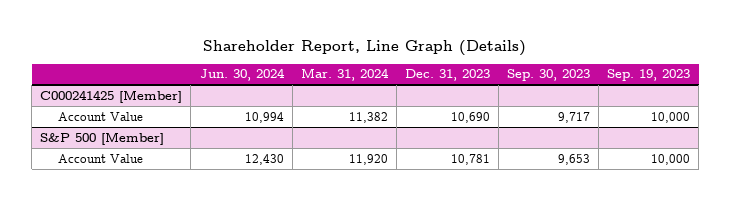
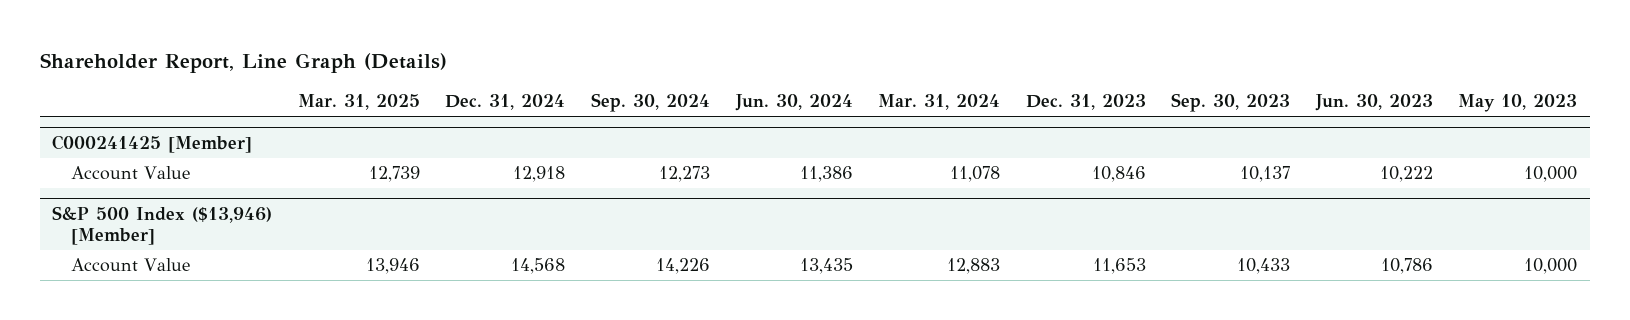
- | Jun. 30, 2024 | Mar. 31, 2024 | Dec. 31, 2023 | Sep. 30, 2023 | Sep. 19, 2023
+ | Mar. 31, 2025 | Dec. 31, 2024 | Sep. 30, 2024 | Jun. 30, 2024 | Mar. 31, 2024 | Dec. 31, 2023 | Sep. 30, 2023 | Jun. 30, 2023 | May 10, 2023
@ C000241425 [Member]
- Account Value | 10,994 | 11,382 | 10,690 | 9,717 | 10,000
- S&P 500 [Member]
- Account Value | 12,430 | 11,920 | 10,781 | 9,653 | 10,000
@ C000241425 [Member]
+ Account Value | 12,739 | 12,918 | 12,273 | 11,386 | 11,078 | 10,846 | 10,137 | 10,222 | 10,000
+ S&P 500 Index ($13,946) [Member]
+ Account Value | 13,946 | 14,568 | 14,226 | 13,435 | 12,883 | 11,653 | 10,433 | 10,786 | 10,000

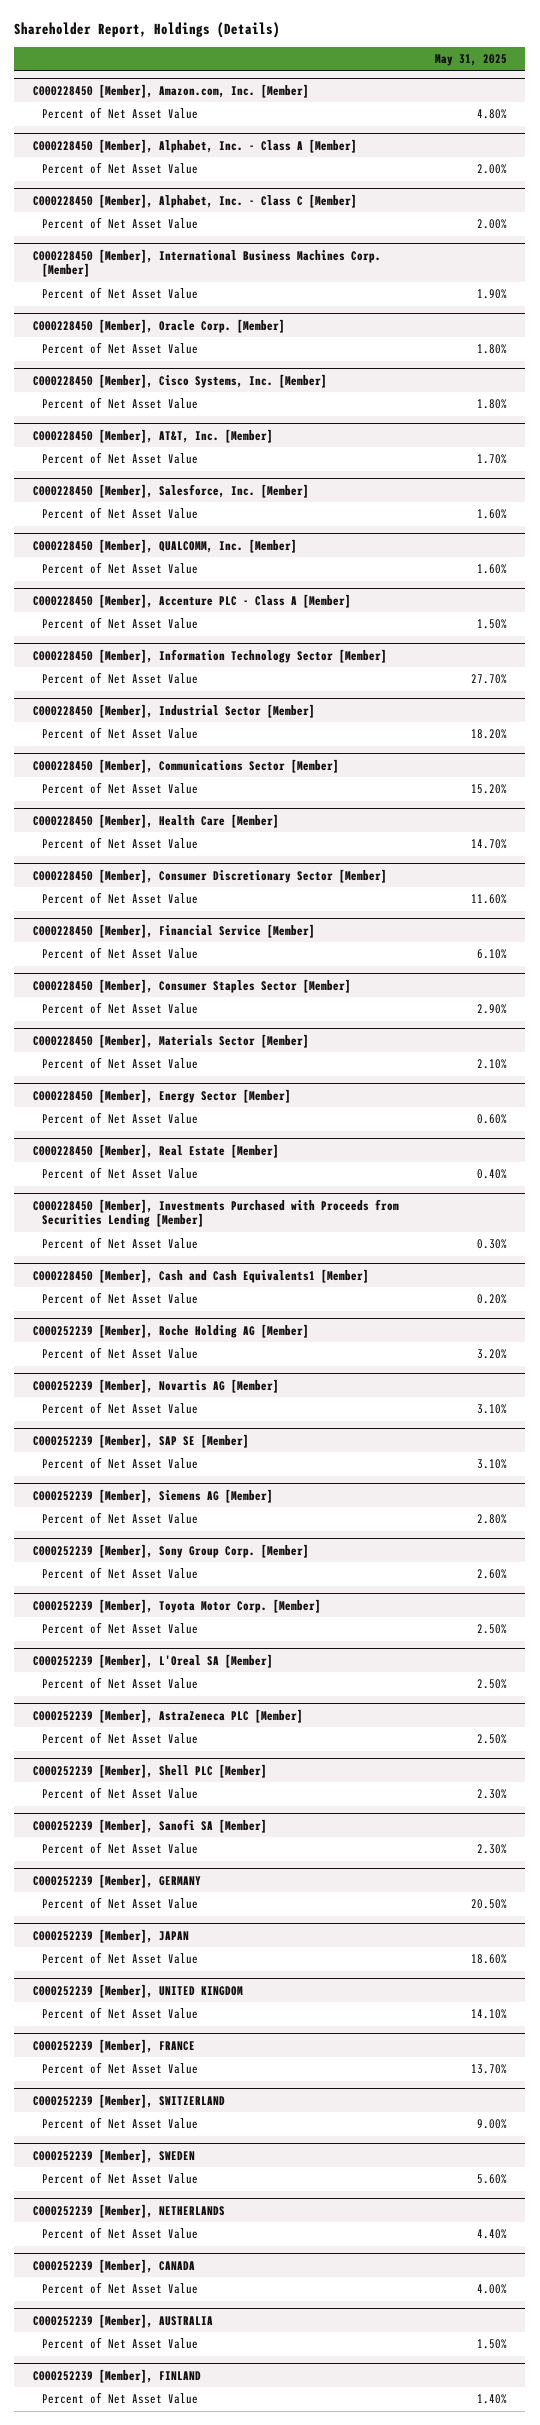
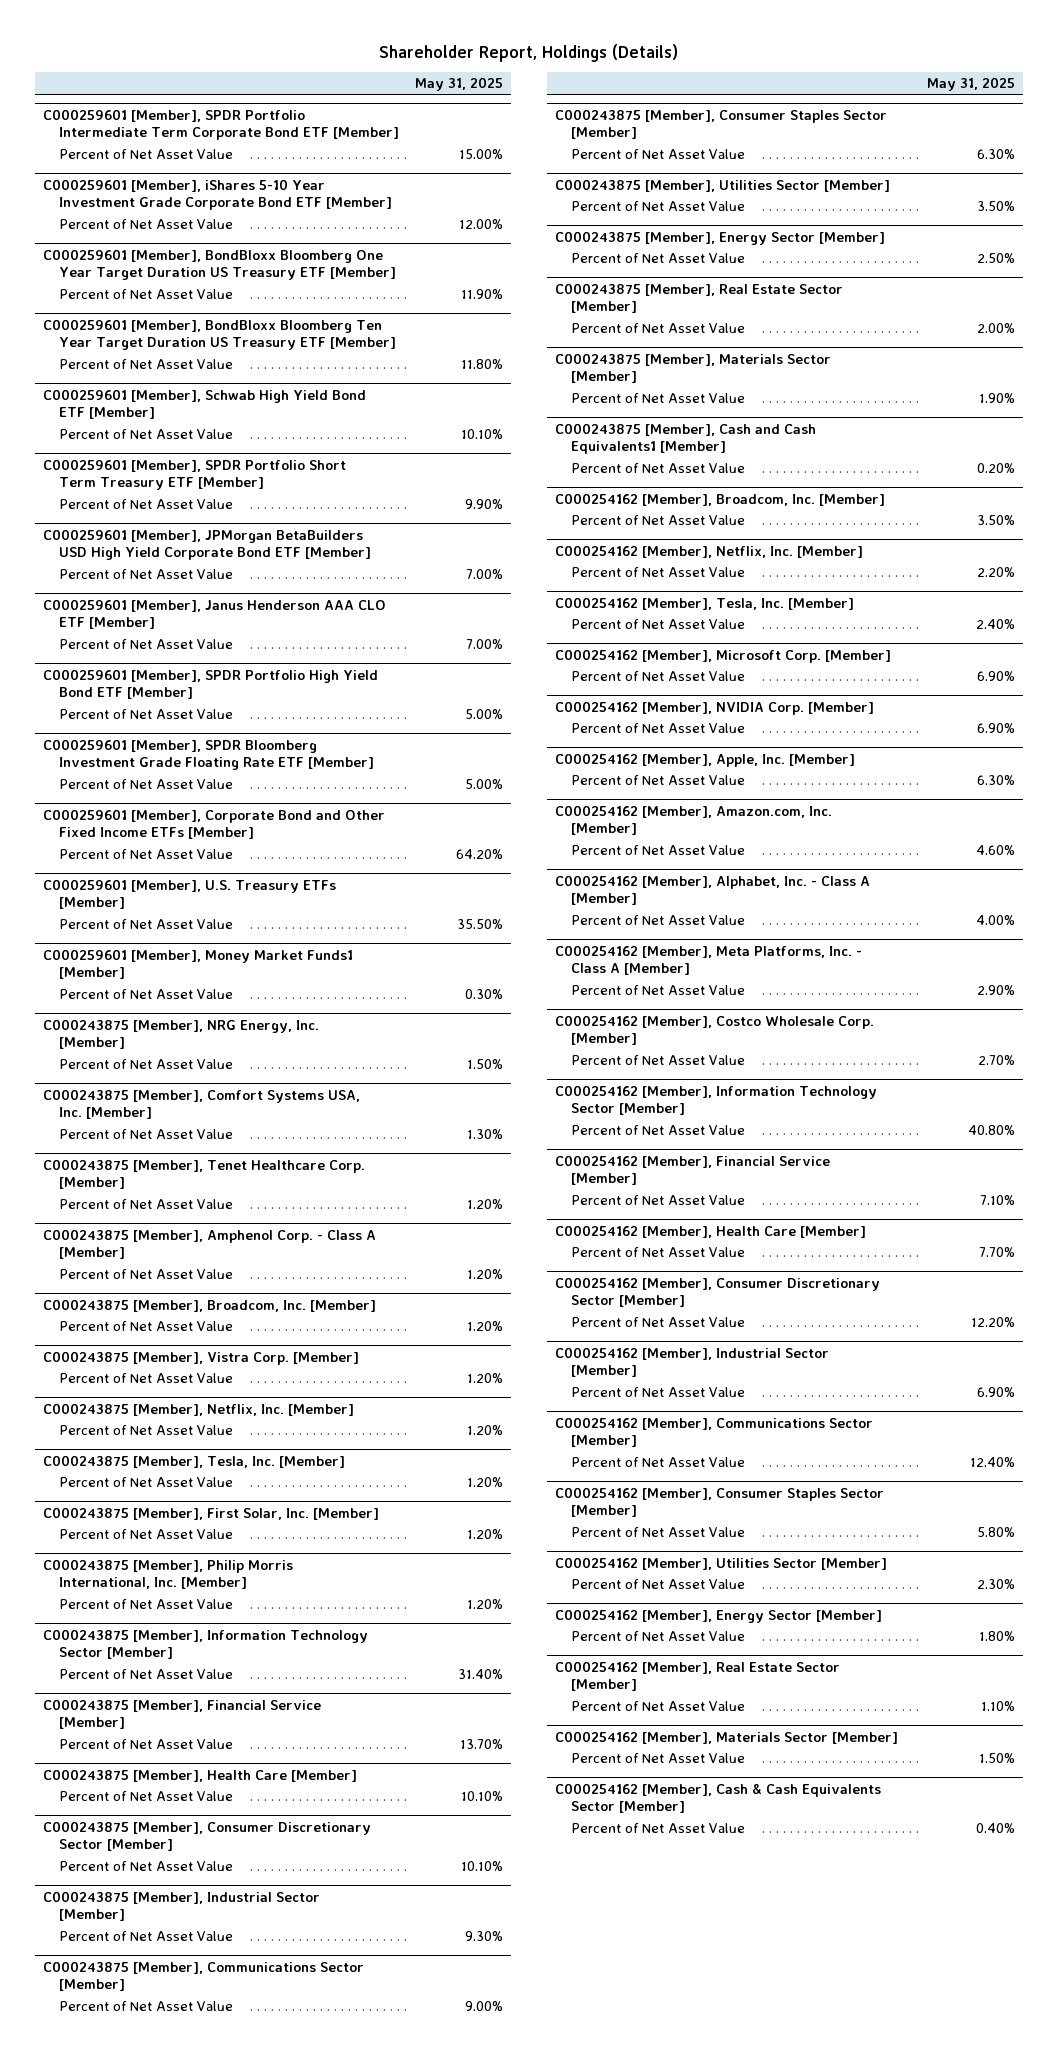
- C000228450 [Member], Amazon.com, Inc. [Member]
- Percent of Net Asset Value | 4.80%
- C000228450 [Member], Alphabet, Inc. - Class A [Member]
- Percent of Net Asset Value | 2.00%
- C000228450 [Member], Alphabet, Inc. - Class C [Member]
- Percent of Net Asset Value | 2.00%
- C000228450 [Member], International Business Machines Corp. [Member]
- Percent of Net Asset Value | 1.90%
- C000228450 [Member], Oracle Corp. [Member]
- Percent of Net Asset Value | 1.80%
- C000228450 [Member], Cisco Systems, Inc. [Member]
- Percent of Net Asset Value | 1.80%
- C000228450 [Member], AT&T, Inc. [Member]
- Percent of Net Asset Value | 1.70%
- C000228450 [Member], Salesforce, Inc. [Member]
- Percent of Net Asset Value | 1.60%
- C000228450 [Member], QUALCOMM, Inc. [Member]
- Percent of Net Asset Value | 1.60%
- C000228450 [Member], Accenture PLC - Class A [Member]
- Percent of Net Asset Value | 1.50%
- C000228450 [Member], Information Technology Sector [Member]
- Percent of Net Asset Value | 27.70%
- C000228450 [Member], Industrial Sector [Member]
- Percent of Net Asset Value | 18.20%
- C000228450 [Member], Communications Sector [Member]
- Percent of Net Asset Value | 15.20%
- C000228450 [Member], Health Care [Member]
- Percent of Net Asset Value | 14.70%
- C000228450 [Member], Consumer Discretionary Sector [Member]
- Percent of Net Asset Value | 11.60%
- C000228450 [Member], Financial Service [Member]
- Percent of Net Asset Value | 6.10%
- C000228450 [Member], Consumer Staples Sector [Member]
- Percent of Net Asset Value | 2.90%
- C000228450 [Member], Materials Sector [Member]
- Percent of Net Asset Value | 2.10%
- C000228450 [Member], Energy Sector [Member]
- Percent of Net Asset Value | 0.60%
- C000228450 [Member], Real Estate [Member]
- Percent of Net Asset Value | 0.40%
- C000228450 [Member], Investments Purchased with Proceeds from Securities Lending [Member]
+ C000259601 [Member], SPDR Portfolio Intermediate Term Corporate Bond ETF [Member]
+ Percent of Net Asset Value | 15.00%
+ C000259601 [Member], iShares 5-10 Year Investment Grade Corporate Bond ETF [Member]
+ Percent of Net Asset Value | 12.00%
+ C000259601 [Member], BondBloxx Bloomberg One Year Target Duration US Treasury ETF [Member]
+ Percent of Net Asset Value | 11.90%
+ C000259601 [Member], BondBloxx Bloomberg Ten Year Target Duration US Treasury ETF [Member]
+ Percent of Net Asset Value | 11.80%
+ C000259601 [Member], Schwab High Yield Bond ETF [Member]
+ Percent of Net Asset Value | 10.10%
+ C000259601 [Member], SPDR Portfolio Short Term Treasury ETF [Member]
+ Percent of Net Asset Value | 9.90%
+ C000259601 [Member], JPMorgan BetaBuilders USD High Yield Corporate Bond ETF [Member]
+ Percent of Net Asset Value | 7.00%
+ C000259601 [Member], Janus Henderson AAA CLO ETF [Member]
+ Percent of Net Asset Value | 7.00%
+ C000259601 [Member], SPDR Portfolio High Yield Bond ETF [Member]
+ Percent of Net Asset Value | 5.00%
+ C000259601 [Member], SPDR Bloomberg Investment Grade Floating Rate ETF [Member]
+ Percent of Net Asset Value | 5.00%
+ C000259601 [Member], Corporate Bond and Other Fixed Income ETFs [Member]
+ Percent of Net Asset Value | 64.20%
+ C000259601 [Member], U.S. Treasury ETFs [Member]
+ Percent of Net Asset Value | 35.50%
+ C000259601 [Member], Money Market Funds1 [Member]
- C000228450 [Member], Cash and Cash Equivalents1 [Member]
- Percent of Net Asset Value | 0.20%
- C000252239 [Member], Roche Holding AG [Member]
- Percent of Net Asset Value | 3.20%
- C000252239 [Member], Novartis AG [Member]
- Percent of Net Asset Value | 3.10%
- C000252239 [Member], SAP SE [Member]
- Percent of Net Asset Value | 3.10%
- C000252239 [Member], Siemens AG [Member]
- Percent of Net Asset Value | 2.80%
- C000252239 [Member], Sony Group Corp. [Member]
- Percent of Net Asset Value | 2.60%
- C000252239 [Member], Toyota Motor Corp. [Member]
- Percent of Net Asset Value | 2.50%
- C000252239 [Member], L'Oreal SA [Member]
- Percent of Net Asset Value | 2.50%
- C000252239 [Member], AstraZeneca PLC [Member]
- Percent of Net Asset Value | 2.50%
- C000252239 [Member], Shell PLC [Member]
- Percent of Net Asset Value | 2.30%
- C000252239 [Member], Sanofi SA [Member]
- Percent of Net Asset Value | 2.30%
- C000252239 [Member], GERMANY
- Percent of Net Asset Value | 20.50%
- C000252239 [Member], JAPAN
- Percent of Net Asset Value | 18.60%
- C000252239 [Member], UNITED KINGDOM
- Percent of Net Asset Value | 14.10%
- C000252239 [Member], FRANCE
+ C000243875 [Member], NRG Energy, Inc. [Member]
+ Percent of Net Asset Value | 1.50%
+ C000243875 [Member], Comfort Systems USA, Inc. [Member]
+ Percent of Net Asset Value | 1.30%
+ C000243875 [Member], Tenet Healthcare Corp. [Member]
+ Percent of Net Asset Value | 1.20%
+ C000243875 [Member], Amphenol Corp. - Class A [Member]
+ Percent of Net Asset Value | 1.20%
+ C000243875 [Member], Broadcom, Inc. [Member]
+ Percent of Net Asset Value | 1.20%
+ C000243875 [Member], Vistra Corp. [Member]
+ Percent of Net Asset Value | 1.20%
+ C000243875 [Member], Netflix, Inc. [Member]
+ Percent of Net Asset Value | 1.20%
+ C000243875 [Member], Tesla, Inc. [Member]
+ Percent of Net Asset Value | 1.20%
+ C000243875 [Member], First Solar, Inc. [Member]
+ Percent of Net Asset Value | 1.20%
+ C000243875 [Member], Philip Morris International, Inc. [Member]
+ Percent of Net Asset Value | 1.20%
+ C000243875 [Member], Information Technology Sector [Member]
+ Percent of Net Asset Value | 31.40%
+ C000243875 [Member], Financial Service [Member]
- C000252239 [Member], SWITZERLAND
+ C000243875 [Member], Health Care [Member]
+ Percent of Net Asset Value | 10.10%
+ C000243875 [Member], Consumer Discretionary Sector [Member]
+ Percent of Net Asset Value | 10.10%
+ C000243875 [Member], Industrial Sector [Member]
+ Percent of Net Asset Value | 9.30%
+ C000243875 [Member], Communications Sector [Member]
- C000252239 [Member], SWEDEN
- Percent of Net Asset Value | 5.60%
- C000252239 [Member], NETHERLANDS
- Percent of Net Asset Value | 4.40%
- C000252239 [Member], CANADA
+ C000243875 [Member], Consumer Staples Sector [Member]
+ Percent of Net Asset Value | 6.30%
+ C000243875 [Member], Utilities Sector [Member]
+ Percent of Net Asset Value | 3.50%
+ C000243875 [Member], Energy Sector [Member]
+ Percent of Net Asset Value | 2.50%
+ C000243875 [Member], Real Estate Sector [Member]
+ Percent of Net Asset Value | 2.00%
+ C000243875 [Member], Materials Sector [Member]
+ Percent of Net Asset Value | 1.90%
+ C000243875 [Member], Cash and Cash Equivalents1 [Member]
+ Percent of Net Asset Value | 0.20%
+ C000254162 [Member], Broadcom, Inc. [Member]
+ Percent of Net Asset Value | 3.50%
+ C000254162 [Member], Netflix, Inc. [Member]
+ Percent of Net Asset Value | 2.20%
+ C000254162 [Member], Tesla, Inc. [Member]
+ Percent of Net Asset Value | 2.40%
+ C000254162 [Member], Microsoft Corp. [Member]
+ Percent of Net Asset Value | 6.90%
+ C000254162 [Member], NVIDIA Corp. [Member]
+ Percent of Net Asset Value | 6.90%
+ C000254162 [Member], Apple, Inc. [Member]
+ Percent of Net Asset Value | 6.30%
+ C000254162 [Member], Amazon.com, Inc. [Member]
+ Percent of Net Asset Value | 4.60%
+ C000254162 [Member], Alphabet, Inc. - Class A [Member]
- C000252239 [Member], AUSTRALIA
+ C000254162 [Member], Meta Platforms, Inc. - Class A [Member]
+ Percent of Net Asset Value | 2.90%
+ C000254162 [Member], Costco Wholesale Corp. [Member]
+ Percent of Net Asset Value | 2.70%
+ C000254162 [Member], Information Technology Sector [Member]
+ Percent of Net Asset Value | 40.80%
+ C000254162 [Member], Financial Service [Member]
+ Percent of Net Asset Value | 7.10%
+ C000254162 [Member], Health Care [Member]
+ Percent of Net Asset Value | 7.70%
+ C000254162 [Member], Consumer Discretionary Sector [Member]
+ Percent of Net Asset Value | 12.20%
+ C000254162 [Member], Industrial Sector [Member]
+ Percent of Net Asset Value | 6.90%
+ C000254162 [Member], Communications Sector [Member]
+ Percent of Net Asset Value | 12.40%
+ C000254162 [Member], Consumer Staples Sector [Member]
+ Percent of Net Asset Value | 5.80%
+ C000254162 [Member], Utilities Sector [Member]
+ Percent of Net Asset Value | 2.30%
+ C000254162 [Member], Energy Sector [Member]
+ Percent of Net Asset Value | 1.80%
+ C000254162 [Member], Real Estate Sector [Member]
+ Percent of Net Asset Value | 1.10%
+ C000254162 [Member], Materials Sector [Member]
- C000252239 [Member], FINLAND
- Percent of Net Asset Value | 1.40%
+ C000254162 [Member], Cash & Cash Equivalents Sector [Member]
+ Percent of Net Asset Value | 0.40%

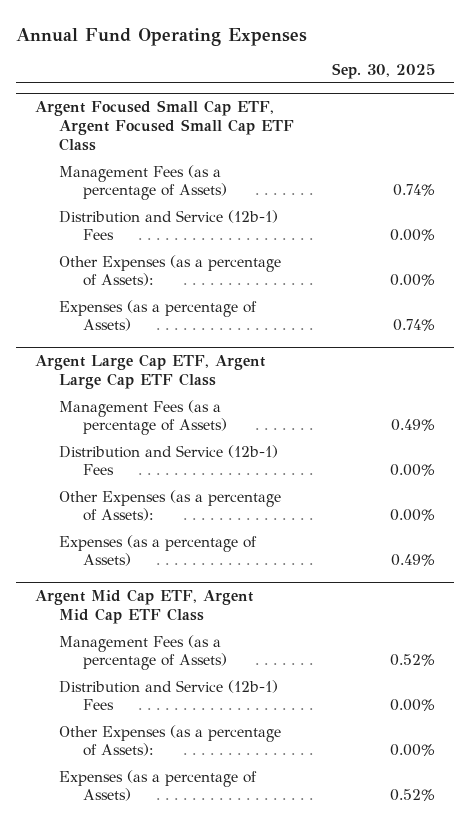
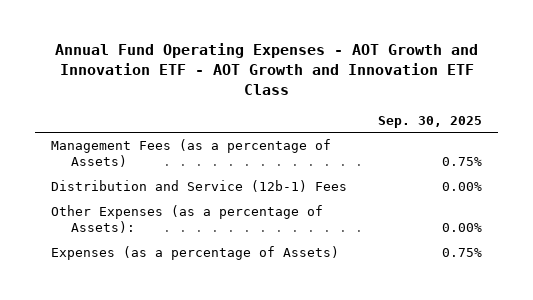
- Annual Fund Operating Expenses
+ Annual Fund Operating Expenses - AOT Growth and Innovation ETF - AOT Growth and Innovation ETF Class
- Argent Focused Small Cap ETF, Argent Focused Small Cap ETF Class
- Management Fees (as a percentage of Assets) | 0.74%
- Distribution and Service (12b-1) Fees | 0.00%
- Other Expenses (as a percentage of Assets): | 0.00%
- Expenses (as a percentage of Assets) | 0.74%
- Argent Large Cap ETF, Argent Large Cap ETF Class
- Management Fees (as a percentage of Assets) | 0.49%
- Distribution and Service (12b-1) Fees | 0.00%
- Other Expenses (as a percentage of Assets): | 0.00%
- Expenses (as a percentage of Assets) | 0.49%
- Argent Mid Cap ETF, Argent Mid Cap ETF Class
- Management Fees (as a percentage of Assets) | 0.52%
+ Management Fees (as a percentage of Assets) | 0.75%
- Expenses (as a percentage of Assets) | 0.52%
+ Expenses (as a percentage of Assets) | 0.75%

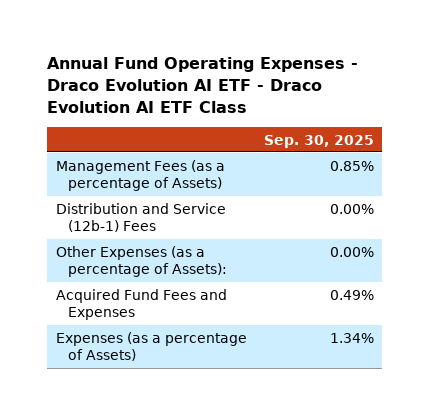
- Annual Fund Operating Expenses - AOT Growth and Innovation ETF - AOT Growth and Innovation ETF Class
+ Annual Fund Operating Expenses - Draco Evolution AI ETF - Draco Evolution AI ETF Class
- Management Fees (as a percentage of Assets) | 0.75%
+ Management Fees (as a percentage of Assets) | 0.85%
- Expenses (as a percentage of Assets) | 0.75%
+ Acquired Fund Fees and Expenses | 0.49%
+ Expenses (as a percentage of Assets) | 1.34%

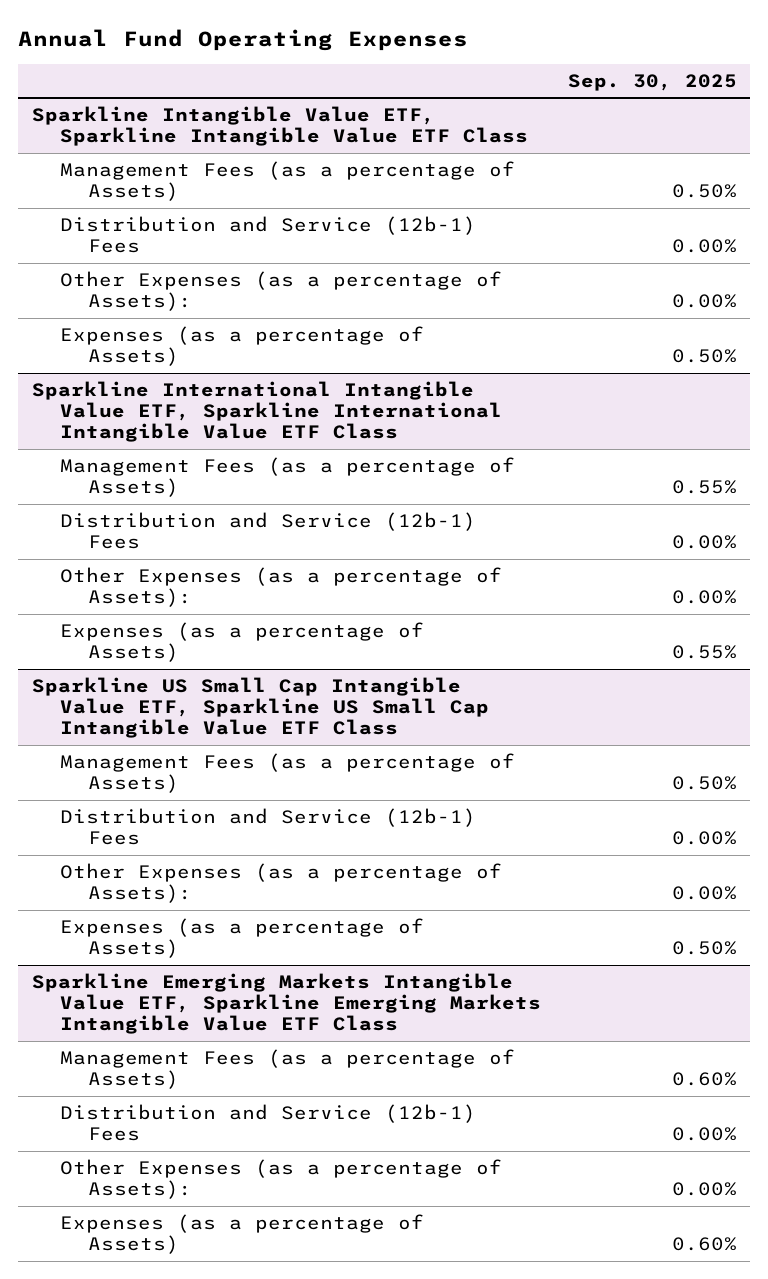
- Annual Fund Operating Expenses - Draco Evolution AI ETF - Draco Evolution AI ETF Class
+ Annual Fund Operating Expenses
- Management Fees (as a percentage of Assets) | 0.85%
+ Sparkline Intangible Value ETF, Sparkline Intangible Value ETF Class
+ Management Fees (as a percentage of Assets) | 0.50%
- Acquired Fund Fees and Expenses | 0.49%
- Expenses (as a percentage of Assets) | 1.34%
+ Expenses (as a percentage of Assets) | 0.50%
+ Sparkline International Intangible Value ETF, Sparkline International Intangible Value ETF Class
+ Management Fees (as a percentage of Assets) | 0.55%
+ Distribution and Service (12b-1) Fees | 0.00%
+ Other Expenses (as a percentage of Assets): | 0.00%
+ Expenses (as a percentage of Assets) | 0.55%
+ Sparkline US Small Cap Intangible Value ETF, Sparkline US Small Cap Intangible Value ETF Class
+ Management Fees (as a percentage of Assets) | 0.50%
+ Distribution and Service (12b-1) Fees | 0.00%
+ Other Expenses (as a percentage of Assets): | 0.00%
+ Expenses (as a percentage of Assets) | 0.50%
+ Sparkline Emerging Markets Intangible Value ETF, Sparkline Emerging Markets Intangible Value ETF Class
+ Management Fees (as a percentage of Assets) | 0.60%
+ Distribution and Service (12b-1) Fees | 0.00%
+ Other Expenses (as a percentage of Assets): | 0.00%
+ Expenses (as a percentage of Assets) | 0.60%

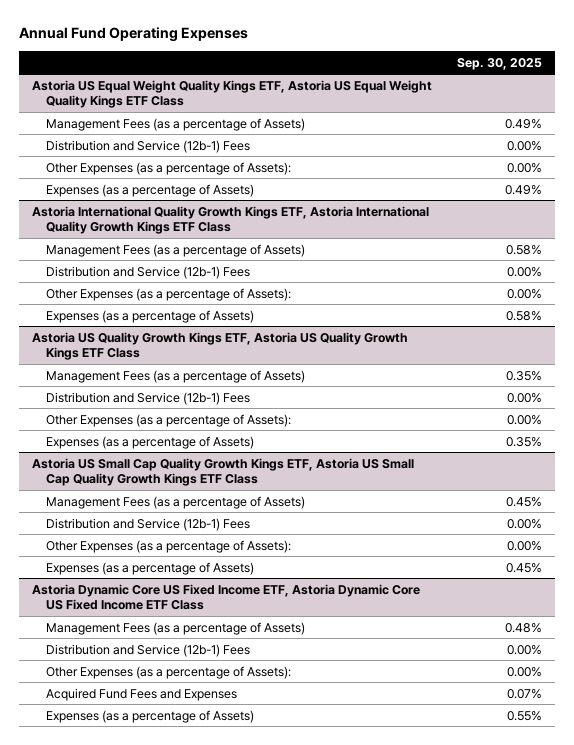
- Sparkline Intangible Value ETF, Sparkline Intangible Value ETF Class
- Management Fees (as a percentage of Assets) | 0.50%
+ Astoria US Equal Weight Quality Kings ETF, Astoria US Equal Weight Quality Kings ETF Class
+ Management Fees (as a percentage of Assets) | 0.49%
- Expenses (as a percentage of Assets) | 0.50%
- Sparkline International Intangible Value ETF, Sparkline International Intangible Value ETF Class
- Management Fees (as a percentage of Assets) | 0.55%
+ Expenses (as a percentage of Assets) | 0.49%
+ Astoria International Quality Growth Kings ETF, Astoria International Quality Growth Kings ETF Class
+ Management Fees (as a percentage of Assets) | 0.58%
- Expenses (as a percentage of Assets) | 0.55%
- Sparkline US Small Cap Intangible Value ETF, Sparkline US Small Cap Intangible Value ETF Class
- Management Fees (as a percentage of Assets) | 0.50%
+ Expenses (as a percentage of Assets) | 0.58%
+ Astoria US Quality Growth Kings ETF, Astoria US Quality Growth Kings ETF Class
+ Management Fees (as a percentage of Assets) | 0.35%
- Expenses (as a percentage of Assets) | 0.50%
- Sparkline Emerging Markets Intangible Value ETF, Sparkline Emerging Markets Intangible Value ETF Class
- Management Fees (as a percentage of Assets) | 0.60%
+ Expenses (as a percentage of Assets) | 0.35%
+ Astoria US Small Cap Quality Growth Kings ETF, Astoria US Small Cap Quality Growth Kings ETF Class
+ Management Fees (as a percentage of Assets) | 0.45%
- Expenses (as a percentage of Assets) | 0.60%
+ Expenses (as a percentage of Assets) | 0.45%
+ Astoria Dynamic Core US Fixed Income ETF, Astoria Dynamic Core US Fixed Income ETF Class
+ Management Fees (as a percentage of Assets) | 0.48%
+ Distribution and Service (12b-1) Fees | 0.00%
+ Other Expenses (as a percentage of Assets): | 0.00%
+ Acquired Fund Fees and Expenses | 0.07%
+ Expenses (as a percentage of Assets) | 0.55%

